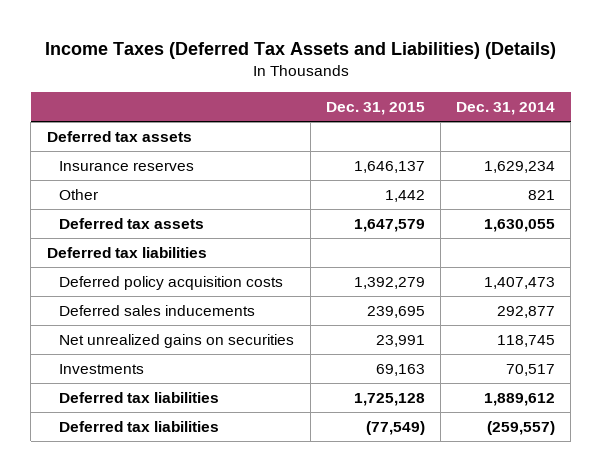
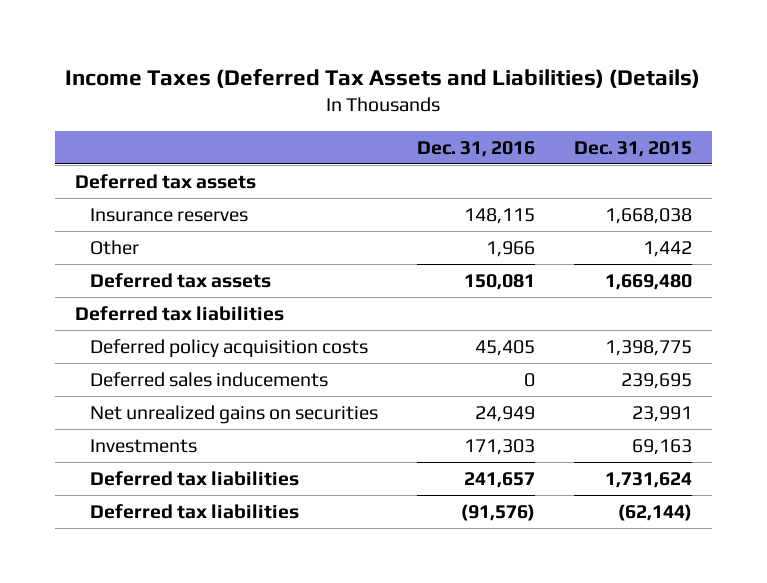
- | Dec. 31, 2015 | Dec. 31, 2014
+ | Dec. 31, 2016 | Dec. 31, 2015
- Insurance reserves | 1,646,137 | 1,629,234
+ Insurance reserves | 148,115 | 1,668,038
- Deferred tax assets | 1,647,579 | 1,630,055
+ Deferred tax assets | 150,081 | 1,669,480
- Deferred policy acquisition costs | 1,392,279 | 1,407,473
+ Deferred policy acquisition costs | 45,405 | 1,398,775
- Deferred tax liabilities | 1,725,128 | 1,889,612
- Deferred tax liabilities | (77,549) | (259,557)
+ Deferred tax liabilities | 241,657 | 1,731,624
+ Deferred tax liabilities | (91,576) | (62,144)

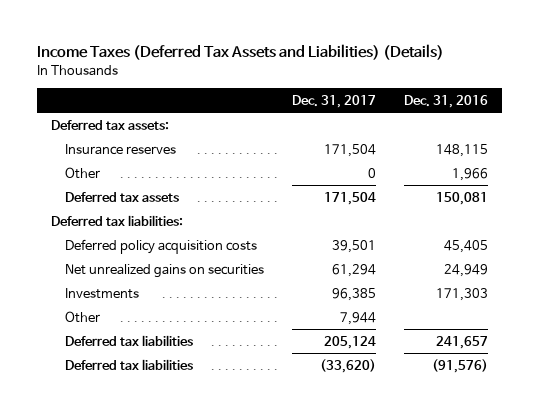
- | Dec. 31, 2016 | Dec. 31, 2015
+ | Dec. 31, 2017 | Dec. 31, 2016
- Deferred tax assets
+ Deferred tax assets:
- Deferred tax liabilities
+ Deferred tax liabilities:
- Deferred sales inducements | 0 | 239,695
+ Other | 7,944 |

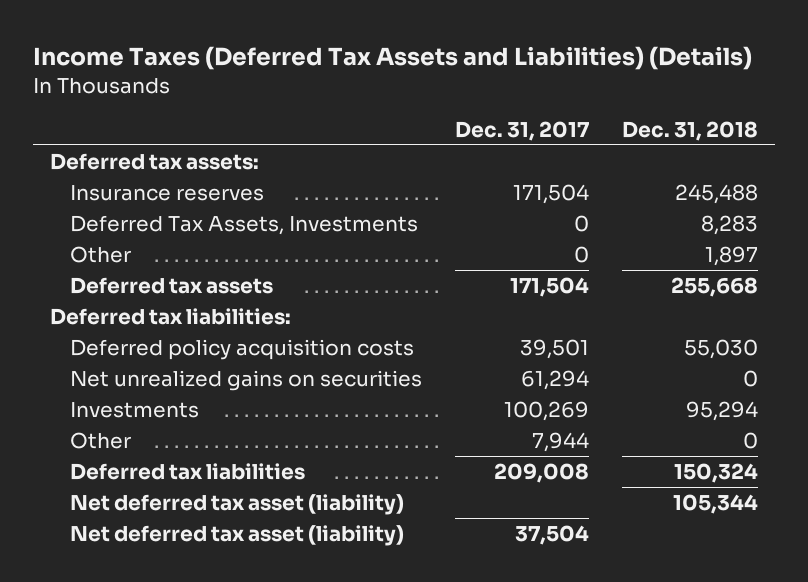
- | Dec. 31, 2017 | Dec. 31, 2016
+ | Dec. 31, 2017 | Dec. 31, 2018
+ Deferred Tax Assets, Investments | 0 | 8,283
- Investments | 96,385 | 171,303
+ Investments | 100,269 | 95,294
- Deferred tax liabilities | 205,124 | 241,657
- Deferred tax liabilities | (33,620) | (91,576)
+ Deferred tax liabilities | 209,008 | 150,324
+ Net deferred tax asset (liability) | | 105,344
+ Net deferred tax asset (liability) | 37,504 |

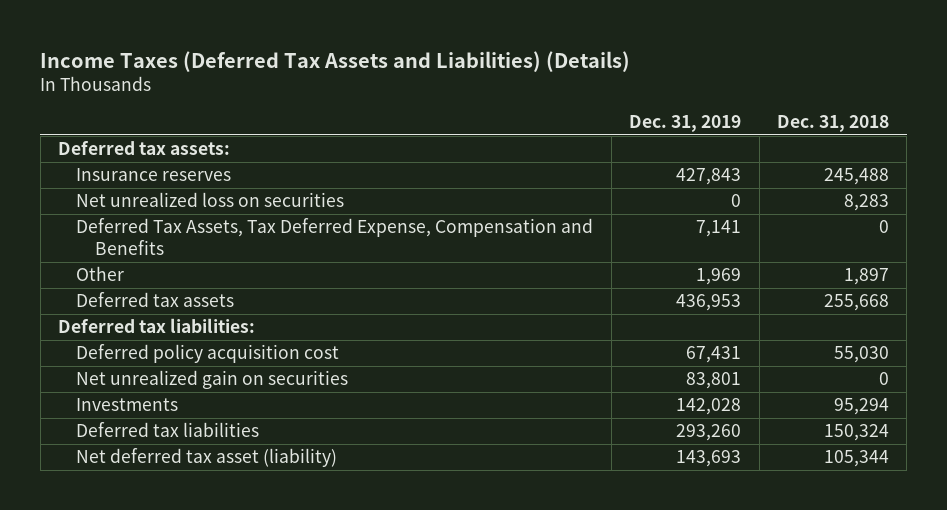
- | Dec. 31, 2017 | Dec. 31, 2018
+ | Dec. 31, 2019 | Dec. 31, 2018
- Deferred Tax Assets, Investments | 0 | 8,283
+ Net unrealized loss on securities | 0 | 8,283
+ Deferred Tax Assets, Tax Deferred Expense, Compensation and Benefits | 7,141 | 0
- Deferred policy acquisition costs | 39,501 | 55,030
- Net unrealized gains on securities | 61,294 | 0
+ Deferred policy acquisition cost | 67,431 | 55,030
+ Net unrealized gain on securities | 83,801 | 0
- Other | 7,944 | 0
- Net deferred tax asset (liability) | 37,504 |

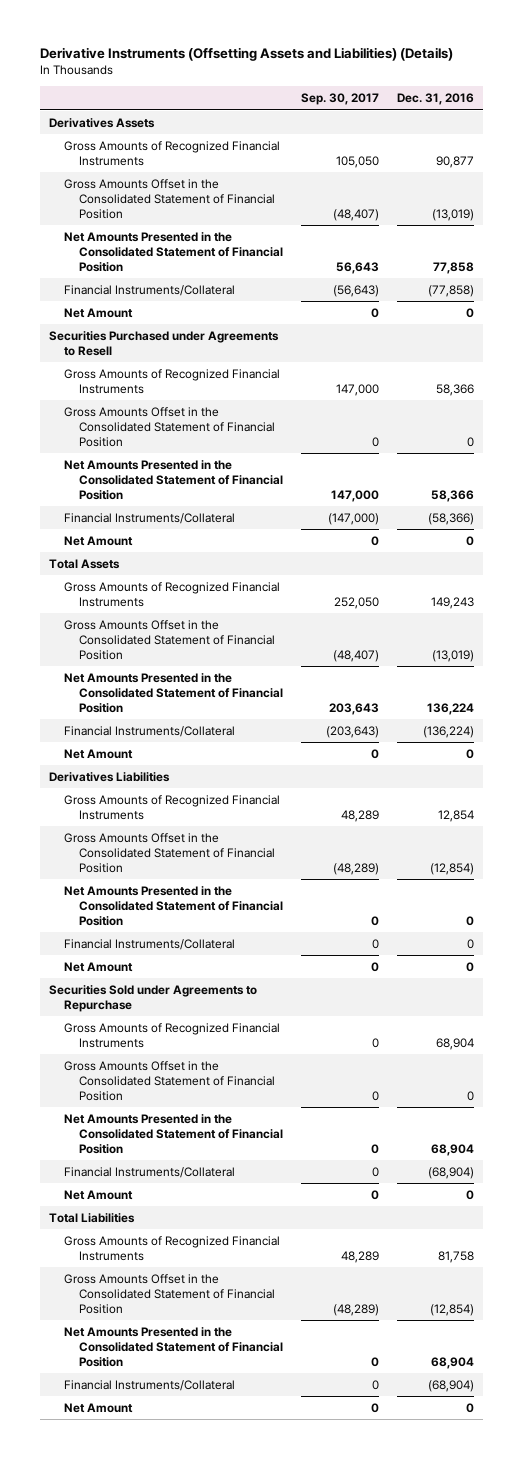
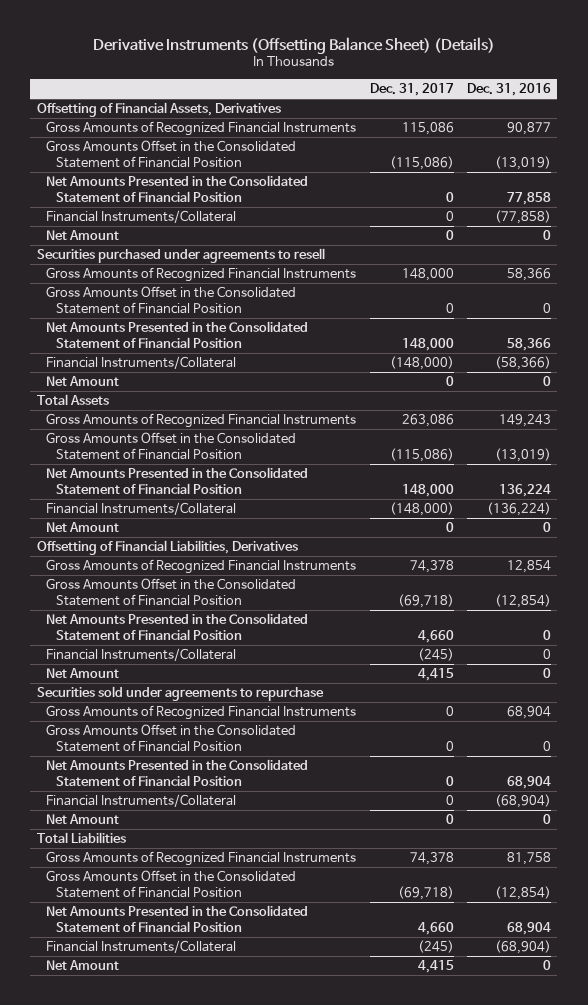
- Derivative Instruments (Offsetting Assets and Liabilities) (Details)
+ Derivative Instruments (Offsetting Balance Sheet) (Details)
- | Sep. 30, 2017 | Dec. 31, 2016
+ | Dec. 31, 2017 | Dec. 31, 2016
- Derivatives Assets
+ Offsetting of Financial Assets, Derivatives
- Securities Purchased under Agreements to Resell
+ Securities purchased under agreements to resell
- Derivatives Liabilities
+ Offsetting of Financial Liabilities, Derivatives
- Securities Sold under Agreements to Repurchase
+ Securities sold under agreements to repurchase

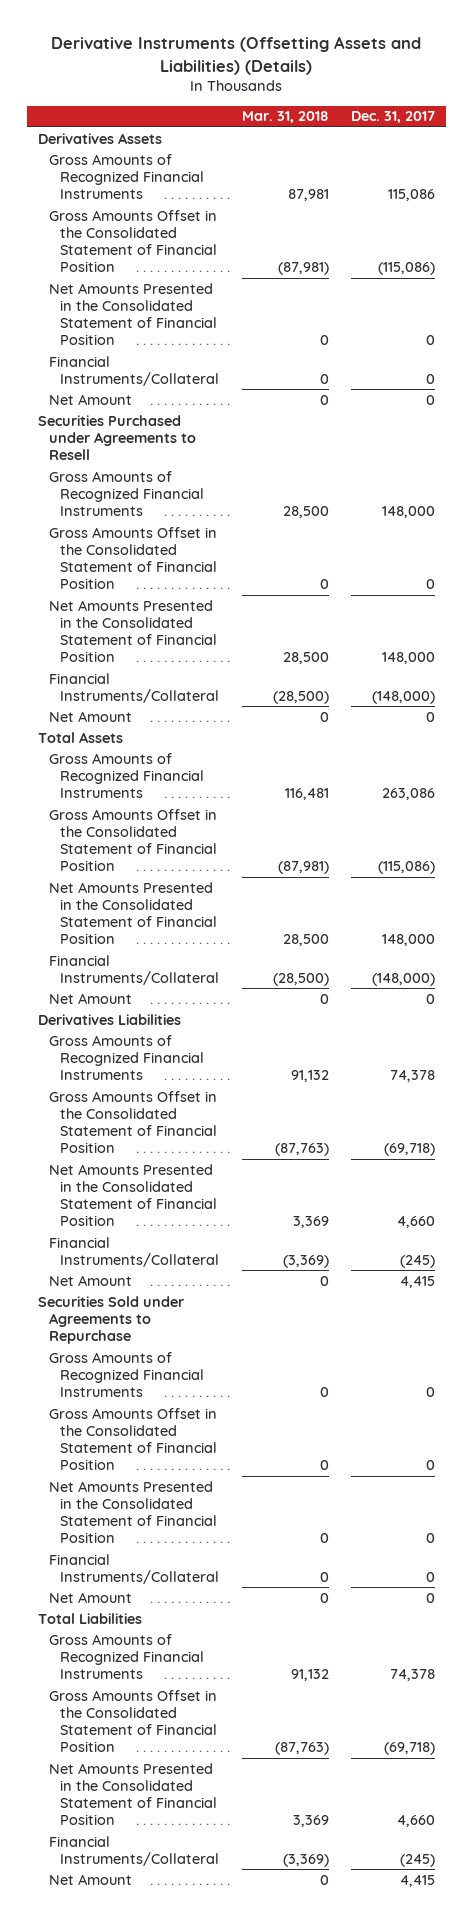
- Derivative Instruments (Offsetting Balance Sheet) (Details)
+ Derivative Instruments (Offsetting Assets and Liabilities) (Details)
- | Dec. 31, 2017 | Dec. 31, 2016
+ | Mar. 31, 2018 | Dec. 31, 2017
- Offsetting of Financial Assets, Derivatives
+ Derivatives Assets
- Securities purchased under agreements to resell
+ Securities Purchased under Agreements to Resell
- Offsetting of Financial Liabilities, Derivatives
+ Derivatives Liabilities
- Securities sold under agreements to repurchase
+ Securities Sold under Agreements to Repurchase

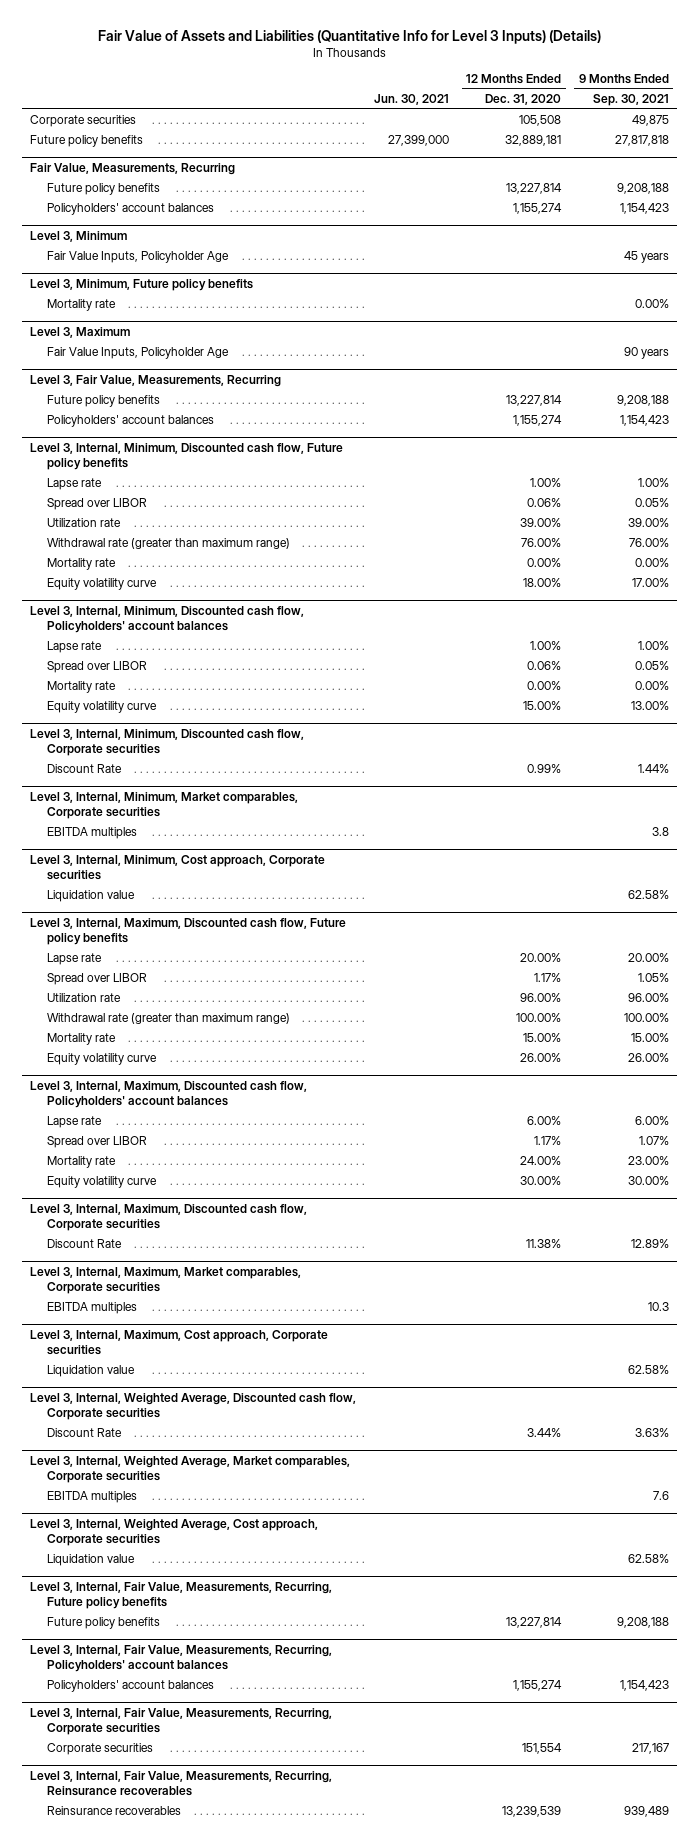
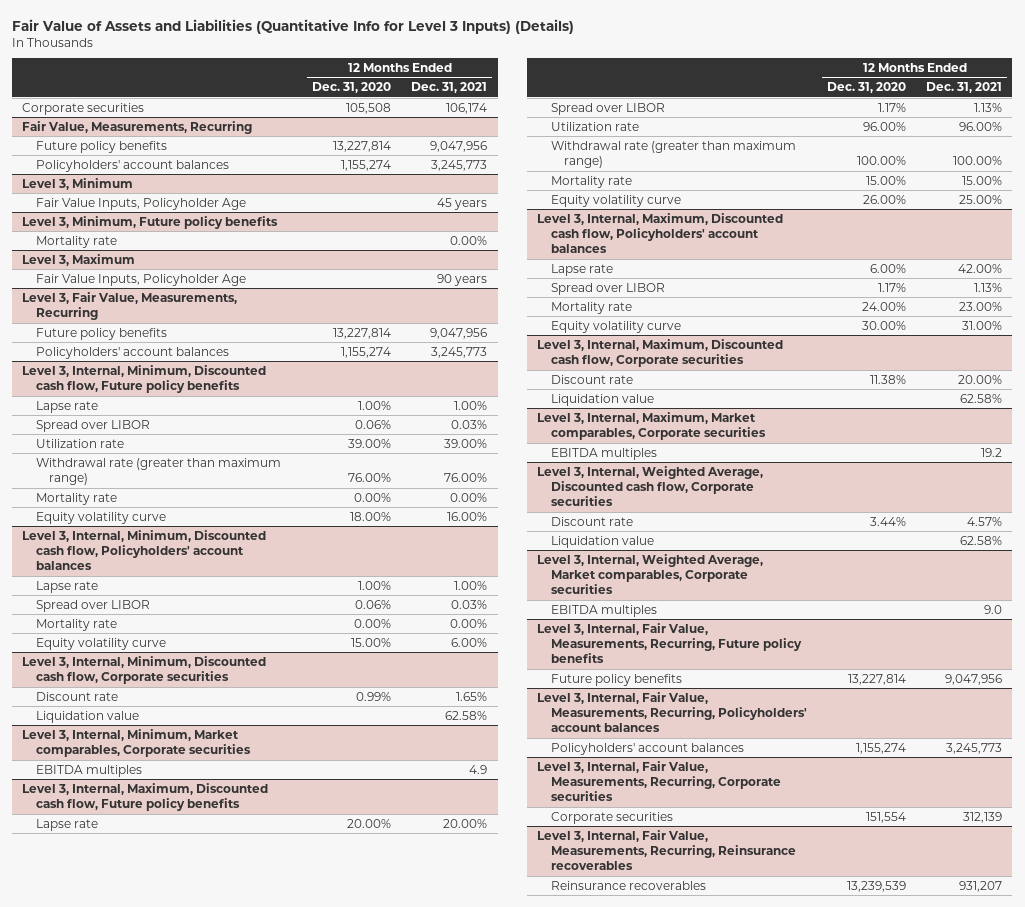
- | Jun. 30, 2021 | 12 Months Ended Dec. 31, 2020 | 9 Months Ended Sep. 30, 2021
+ | 12 Months Ended Dec. 31, 2020 | 12 Months Ended Dec. 31, 2021
- Future policy benefits | 27,399,000 | 32,889,181 | 27,817,818
@ Level 3, Internal, Minimum, Discounted cash flow, Corporate securities
- Discount Rate | | 0.99% | 1.44%
+ Discount rate | 0.99% | 1.65%
+ Liquidation value | | 62.58%
- Level 3, Internal, Minimum, Cost approach, Corporate securities
- Liquidation value | | | 62.58%
@ Level 3, Internal, Maximum, Discounted cash flow, Corporate securities
- Discount Rate | | 11.38% | 12.89%
+ Discount rate | 11.38% | 20.00%
+ Liquidation value | | 62.58%
- Level 3, Internal, Maximum, Cost approach, Corporate securities
- Liquidation value | | | 62.58%
@ Level 3, Internal, Weighted Average, Discounted cash flow, Corporate securities
- Discount Rate | | 3.44% | 3.63%
+ Discount rate | 3.44% | 4.57%
+ Liquidation value | | 62.58%
- Level 3, Internal, Weighted Average, Cost approach, Corporate securities
- Liquidation value | | | 62.58%

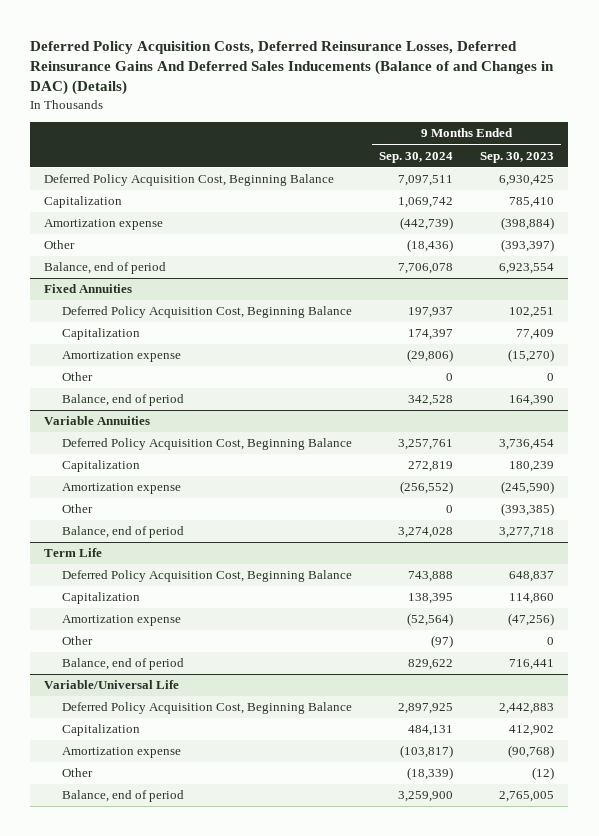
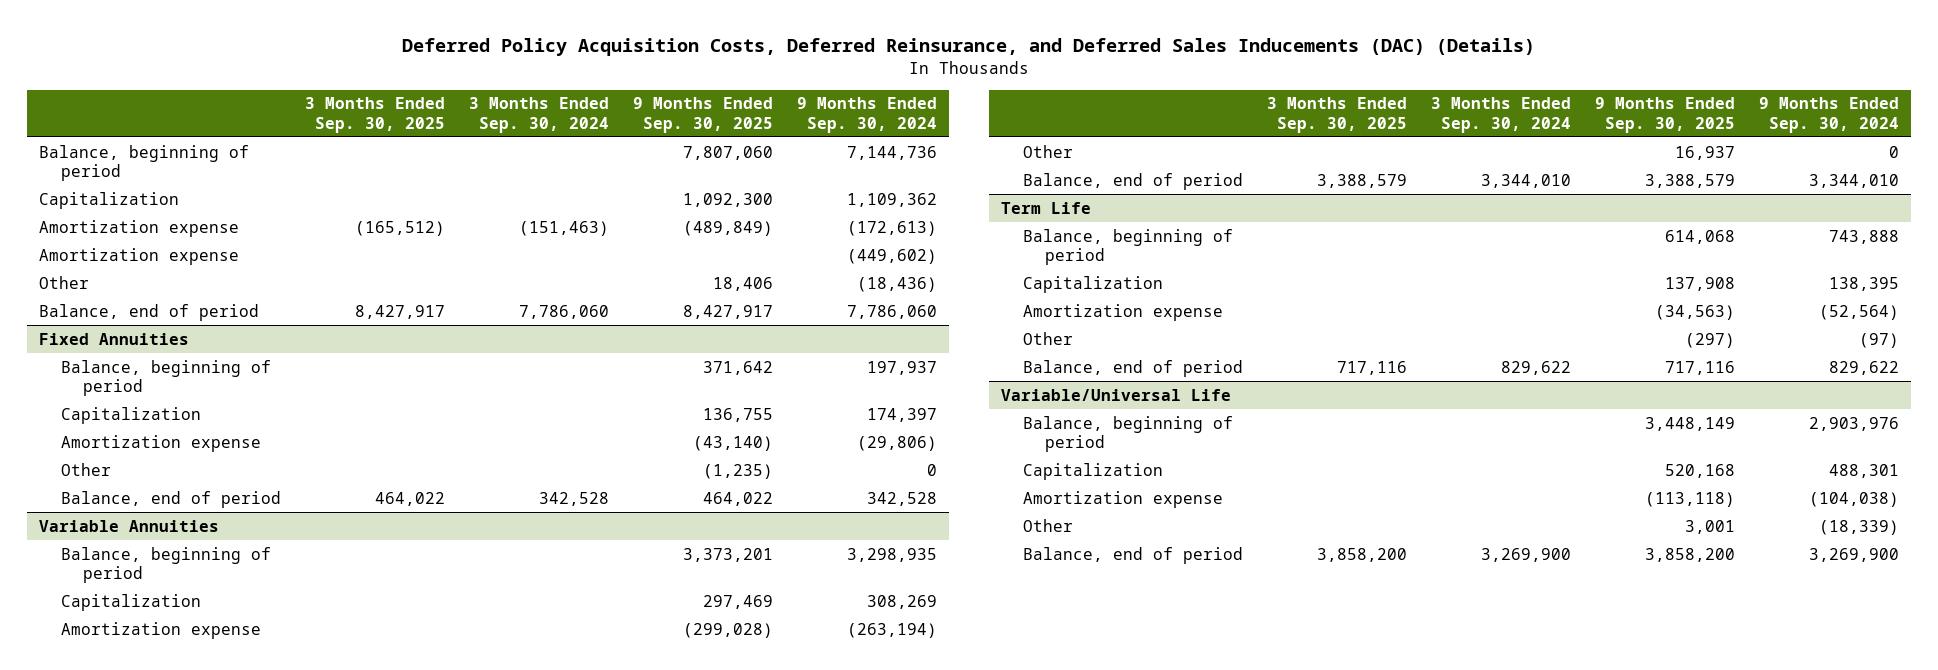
- Deferred Policy Acquisition Costs, Deferred Reinsurance Losses, Deferred Reinsurance Gains And Deferred Sales Inducements (Balance of and Changes in DAC) (Details)
+ Deferred Policy Acquisition Costs, Deferred Reinsurance, and Deferred Sales Inducements (DAC) (Details)
- | 9 Months Ended Sep. 30, 2024 | 9 Months Ended Sep. 30, 2023
+ | 3 Months Ended Sep. 30, 2025 | 3 Months Ended Sep. 30, 2024 | 9 Months Ended Sep. 30, 2025 | 9 Months Ended Sep. 30, 2024
- Deferred Policy Acquisition Cost, Beginning Balance | 7,097,511 | 6,930,425
- Capitalization | 1,069,742 | 785,410
- Amortization expense | (442,739) | (398,884)
+ Balance, beginning of period | | | 7,807,060 | 7,144,736
+ Capitalization | | | 1,092,300 | 1,109,362
+ Amortization expense | (165,512) | (151,463) | (489,849) | (172,613)
+ Amortization expense | | | | (449,602)
- Balance, end of period | 7,706,078 | 6,923,554
+ Balance, end of period | 8,427,917 | 7,786,060 | 8,427,917 | 7,786,060
@ Fixed Annuities
- Deferred Policy Acquisition Cost, Beginning Balance | 197,937 | 102,251
+ Balance, beginning of period | | | 371,642 | 197,937
@ Variable Annuities
- Deferred Policy Acquisition Cost, Beginning Balance | 3,257,761 | 3,736,454
- Capitalization | 272,819 | 180,239
- Amortization expense | (256,552) | (245,590)
+ Balance, beginning of period | | | 3,373,201 | 3,298,935
+ Capitalization | | | 297,469 | 308,269
+ Amortization expense | | | (299,028) | (263,194)
- Balance, end of period | 3,274,028 | 3,277,718
+ Balance, end of period | 3,388,579 | 3,344,010 | 3,388,579 | 3,344,010
@ Term Life
- Deferred Policy Acquisition Cost, Beginning Balance | 743,888 | 648,837
+ Balance, beginning of period | | | 614,068 | 743,888
@ Variable/Universal Life
- Deferred Policy Acquisition Cost, Beginning Balance | 2,897,925 | 2,442,883
- Capitalization | 484,131 | 412,902
- Amortization expense | (103,817) | (90,768)
+ Balance, beginning of period | | | 3,448,149 | 2,903,976
+ Capitalization | | | 520,168 | 488,301
+ Amortization expense | | | (113,118) | (104,038)
- Balance, end of period | 3,259,900 | 2,765,005
+ Balance, end of period | 3,858,200 | 3,269,900 | 3,858,200 | 3,269,900

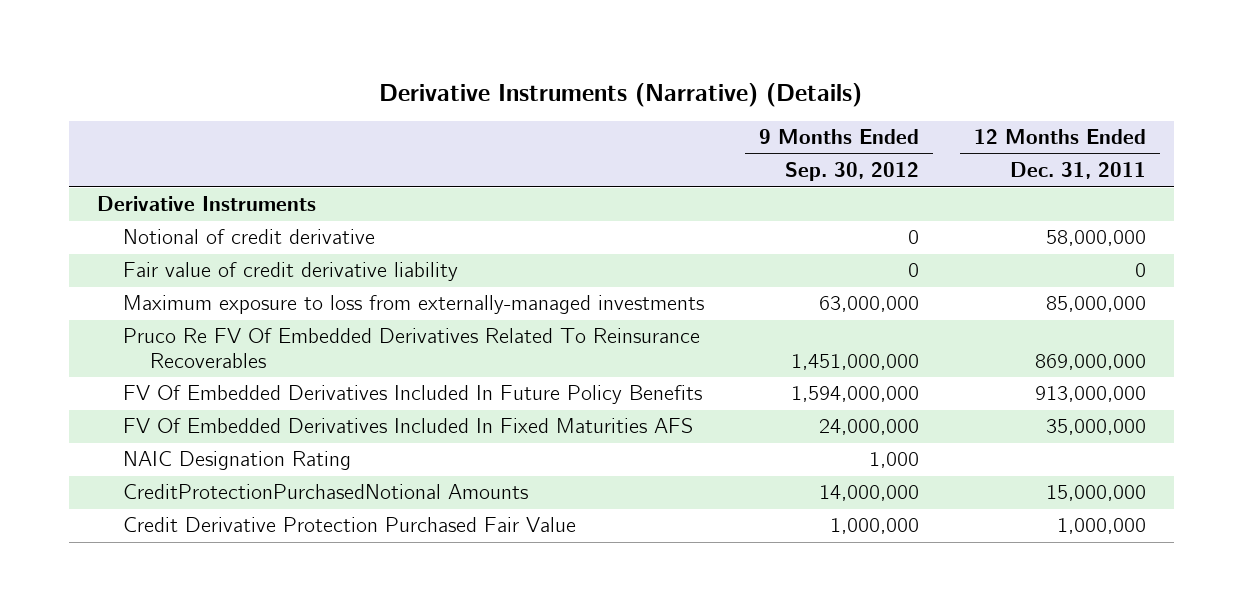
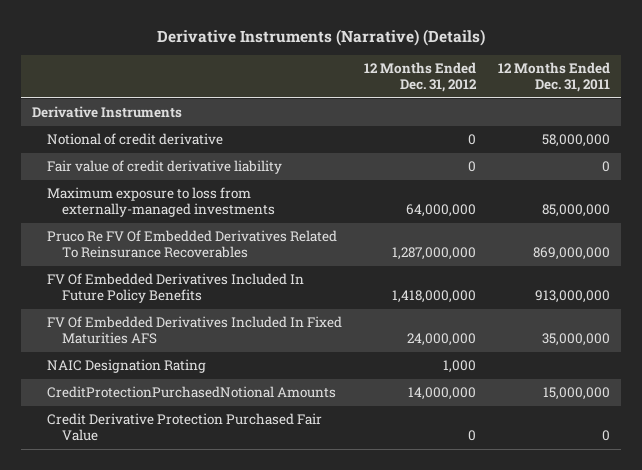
- | 9 Months Ended Sep. 30, 2012 | 12 Months Ended Dec. 31, 2011
+ | 12 Months Ended Dec. 31, 2012 | 12 Months Ended Dec. 31, 2011
- Credit Derivative Protection Purchased Fair Value | 1,000,000 | 1,000,000
+ Credit Derivative Protection Purchased Fair Value | 0 | 0

